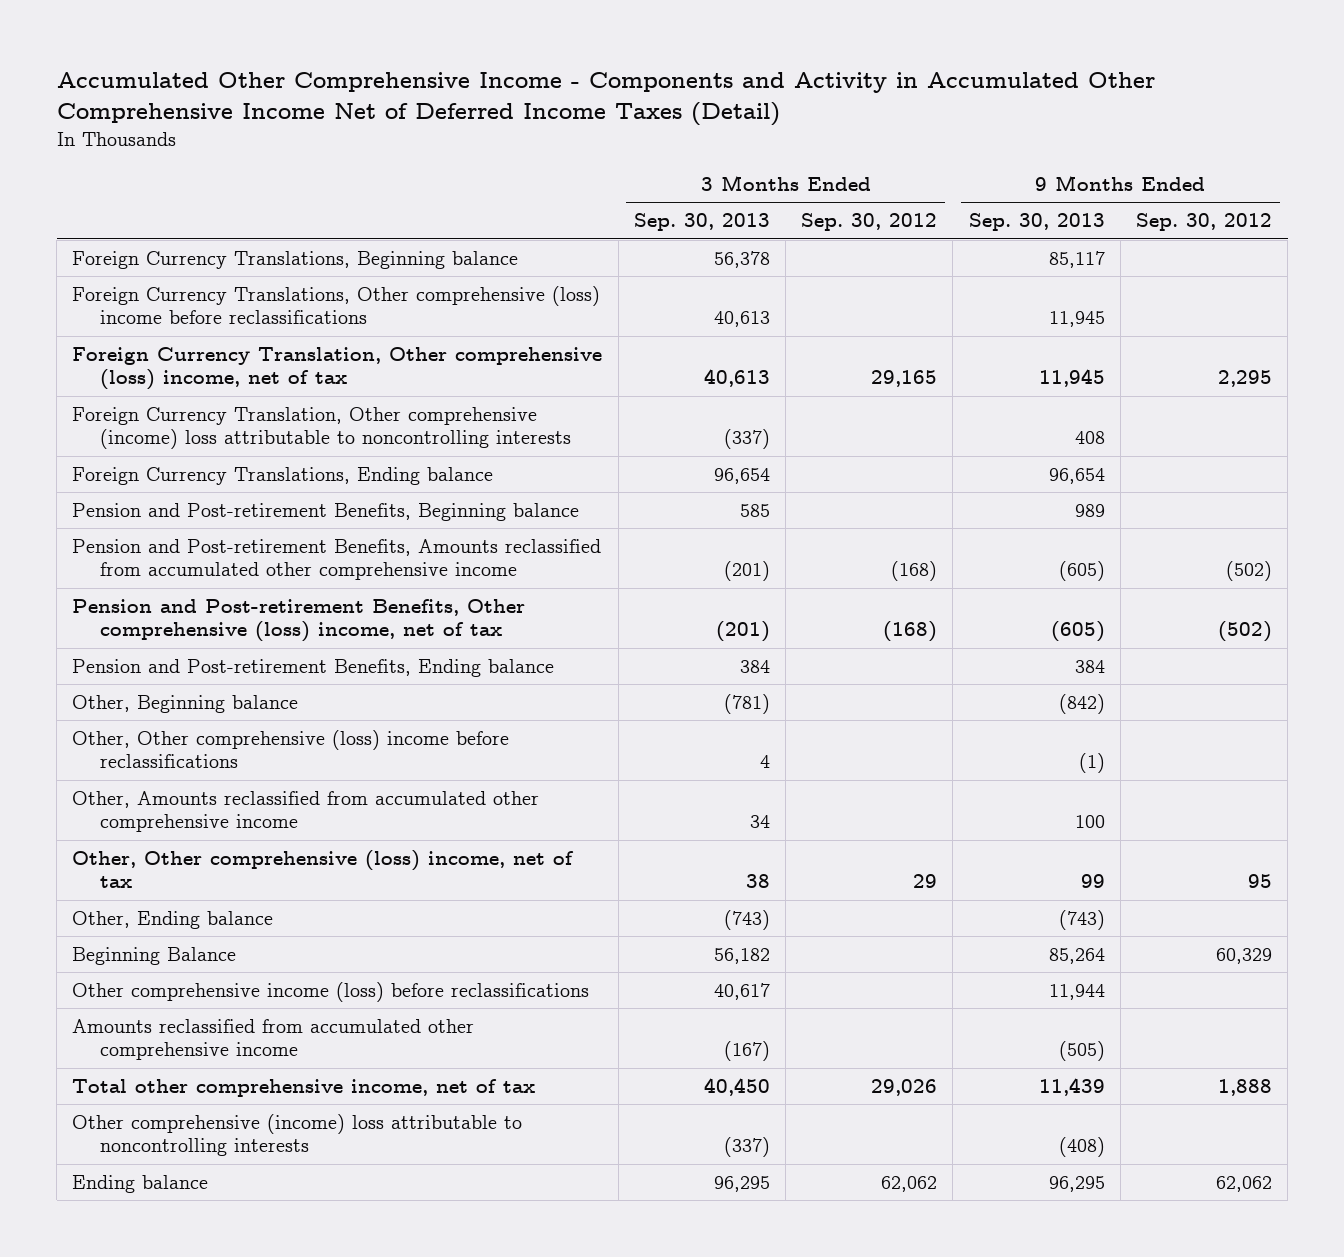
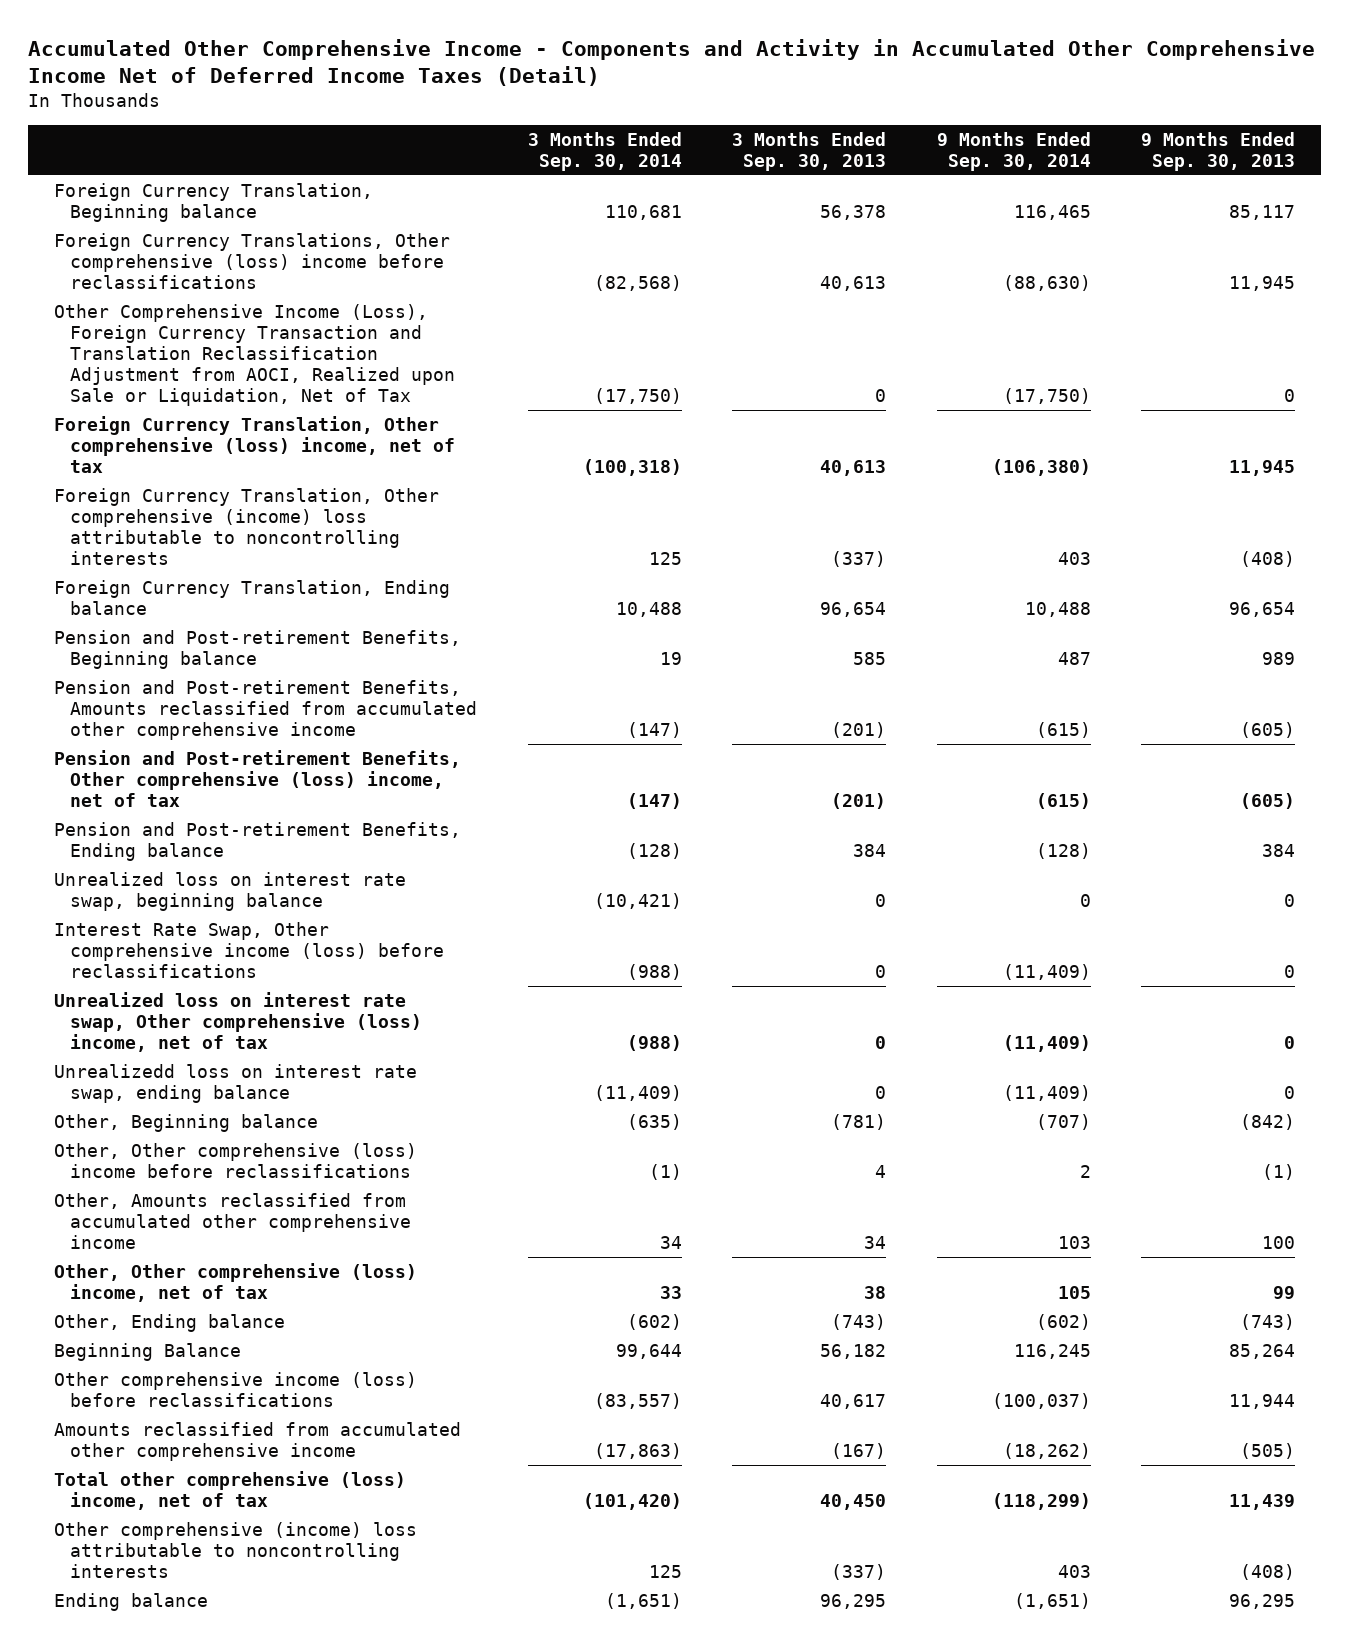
- | 3 Months Ended Sep. 30, 2013 | 3 Months Ended Sep. 30, 2012 | 9 Months Ended Sep. 30, 2013 | 9 Months Ended Sep. 30, 2012
+ | 3 Months Ended Sep. 30, 2014 | 3 Months Ended Sep. 30, 2013 | 9 Months Ended Sep. 30, 2014 | 9 Months Ended Sep. 30, 2013
- Foreign Currency Translations, Beginning balance | 56,378 | | 85,117 |
+ Foreign Currency Translation, Beginning balance | 110,681 | 56,378 | 116,465 | 85,117
+ Other Comprehensive Income (Loss), Foreign Currency Transaction and Translation Reclassification Adjustment from AOCI, Realized upon Sale or Liquidation, Net of Tax | (17,750) | 0 | (17,750) | 0
- Foreign Currency Translation, Other comprehensive (income) loss attributable to noncontrolling interests | (337) | | 408 |
- Foreign Currency Translations, Ending balance | 96,654 | | 96,654 |
+ Foreign Currency Translation, Other comprehensive (income) loss attributable to noncontrolling interests | 125 | (337) | 403 | (408)
+ Foreign Currency Translation, Ending balance | 10,488 | 96,654 | 10,488 | 96,654
+ Unrealized loss on interest rate swap, beginning balance | (10,421) | 0 | 0 | 0
+ Interest Rate Swap, Other comprehensive income (loss) before reclassifications | (988) | 0 | (11,409) | 0
+ Unrealized loss on interest rate swap, Other comprehensive (loss) income, net of tax | (988) | 0 | (11,409) | 0
+ Unrealizedd loss on interest rate swap, ending balance | (11,409) | 0 | (11,409) | 0
- Total other comprehensive income, net of tax | 40,450 | 29,026 | 11,439 | 1,888
+ Total other comprehensive (loss) income, net of tax | (101,420) | 40,450 | (118,299) | 11,439

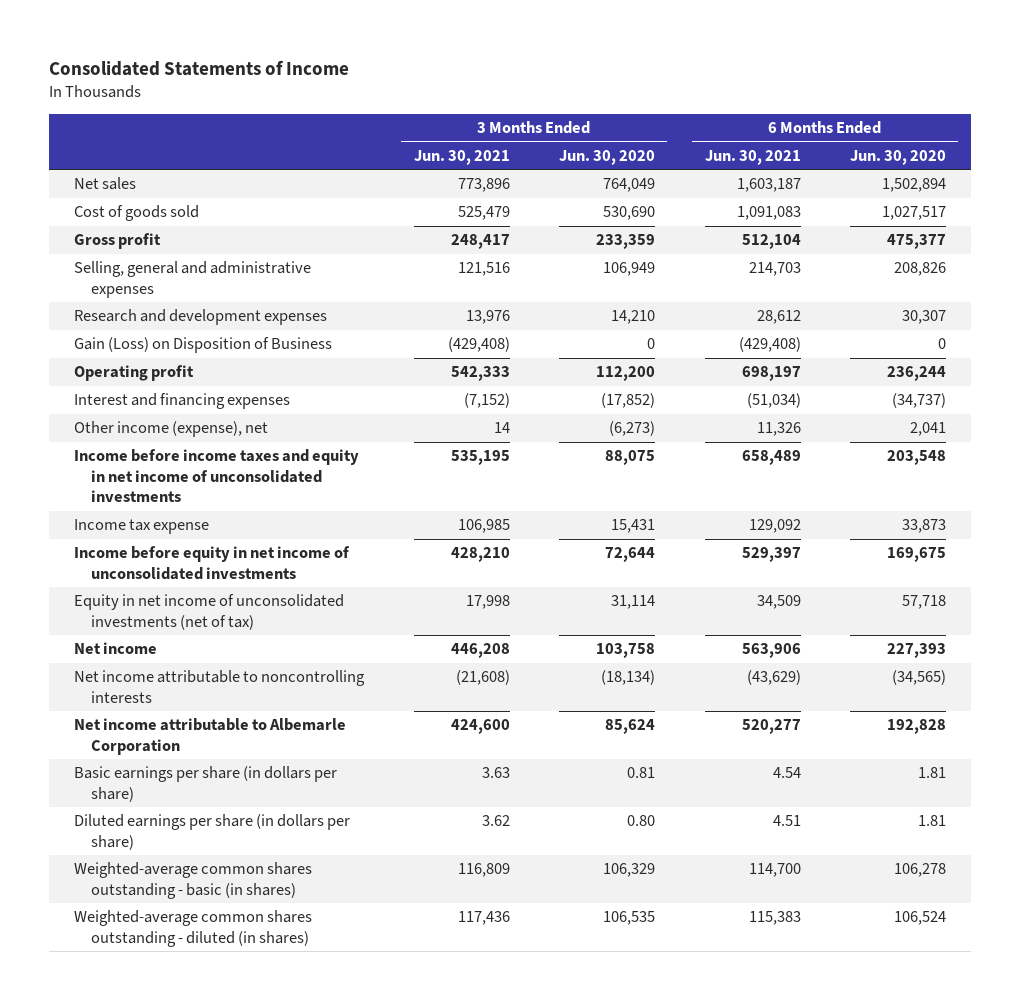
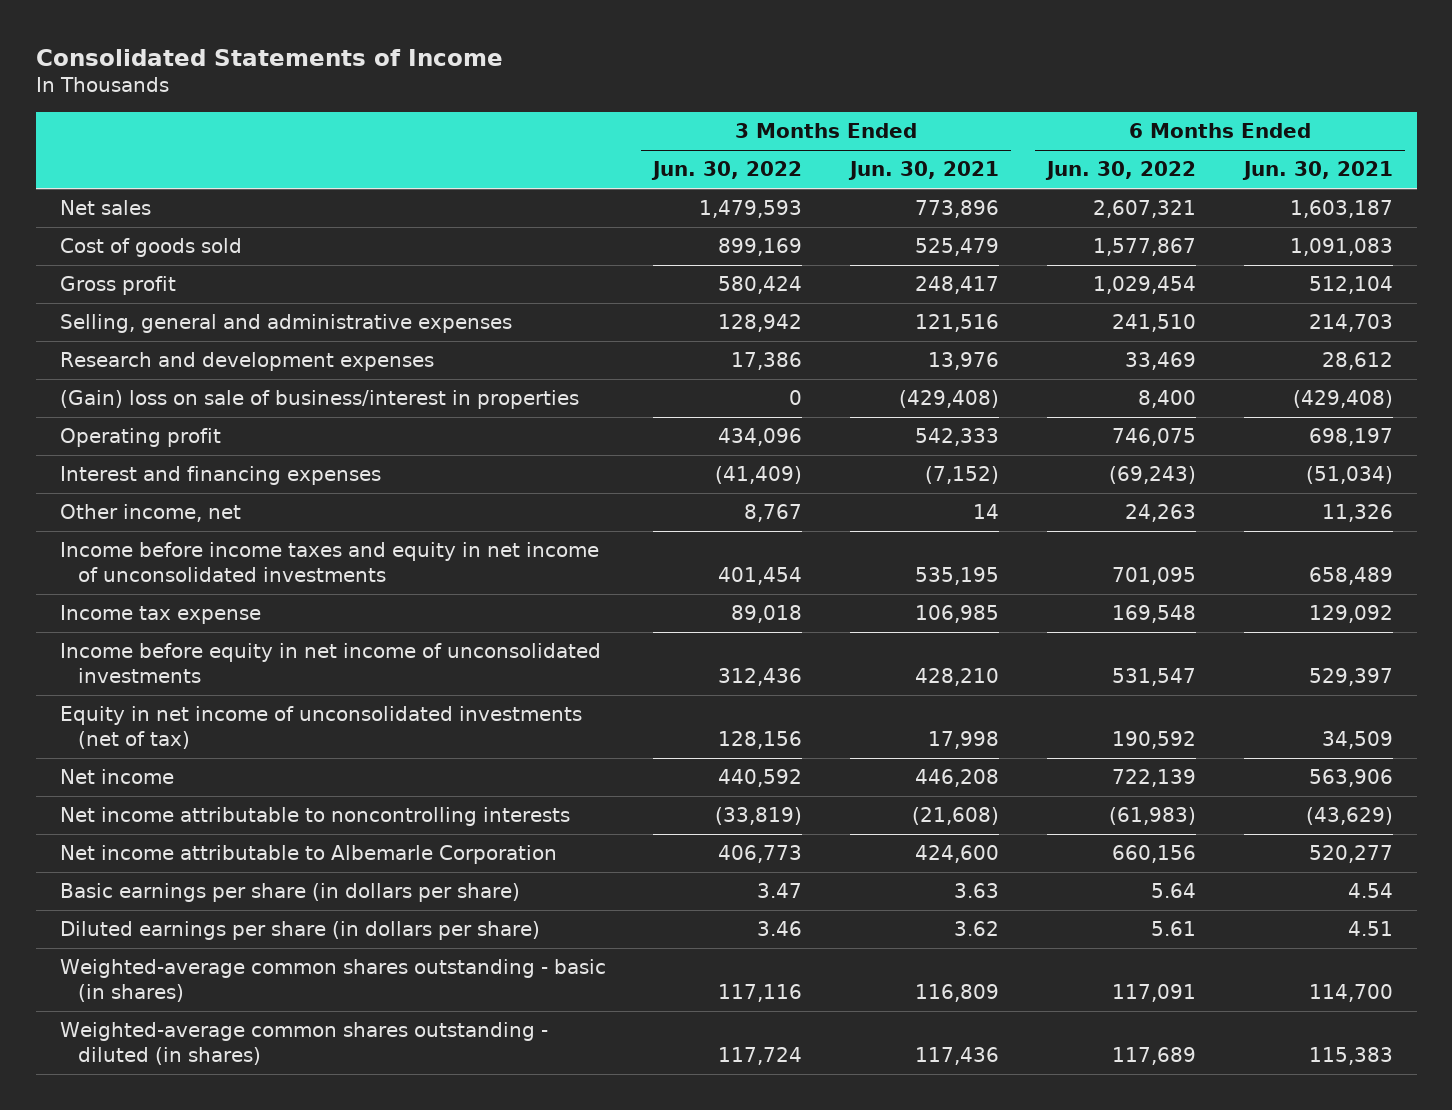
- | 3 Months Ended Jun. 30, 2021 | 3 Months Ended Jun. 30, 2020 | 6 Months Ended Jun. 30, 2021 | 6 Months Ended Jun. 30, 2020
+ | 3 Months Ended Jun. 30, 2022 | 3 Months Ended Jun. 30, 2021 | 6 Months Ended Jun. 30, 2022 | 6 Months Ended Jun. 30, 2021
- Gain (Loss) on Disposition of Business | (429,408) | 0 | (429,408) | 0
+ (Gain) loss on sale of business/interest in properties | 0 | (429,408) | 8,400 | (429,408)
- Other income (expense), net | 14 | (6,273) | 11,326 | 2,041
+ Other income, net | 8,767 | 14 | 24,263 | 11,326

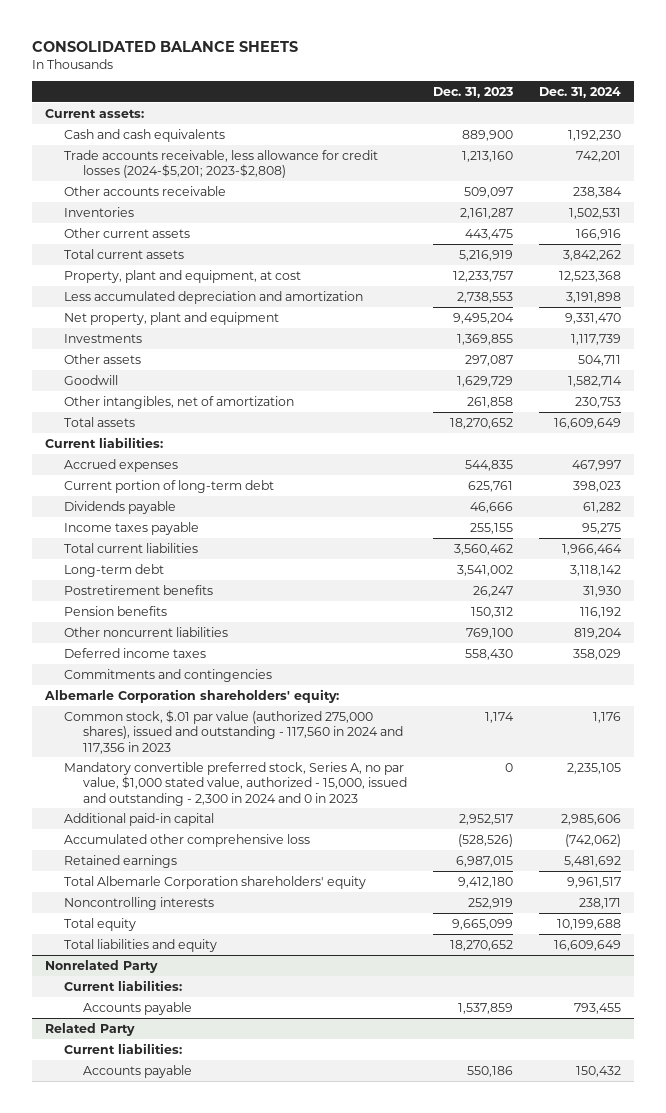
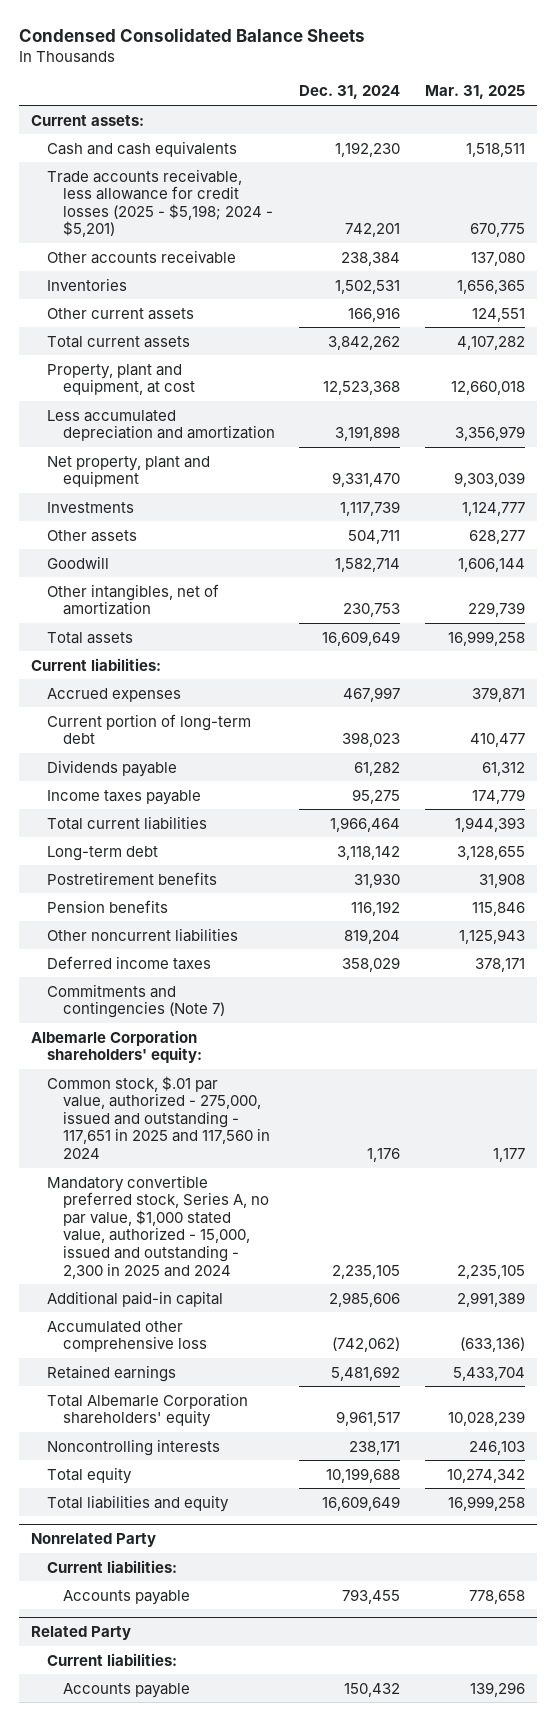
- CONSOLIDATED BALANCE SHEETS
+ Condensed Consolidated Balance Sheets
- | Dec. 31, 2023 | Dec. 31, 2024
+ | Dec. 31, 2024 | Mar. 31, 2025
- Trade accounts receivable, less allowance for credit losses (2024-$5,201; 2023-$2,808) | 1,213,160 | 742,201
+ Trade accounts receivable, less allowance for credit losses (2025 - $5,198; 2024 - $5,201) | 742,201 | 670,775
- Commitments and contingencies
+ Commitments and contingencies (Note 7)
- Common stock, $.01 par value (authorized 275,000 shares), issued and outstanding - 117,560 in 2024 and 117,356 in 2023 | 1,174 | 1,176
- Mandatory convertible preferred stock, Series A, no par value, $1,000 stated value, authorized - 15,000, issued and outstanding - 2,300 in 2024 and 0 in 2023 | 0 | 2,235,105
+ Common stock, $.01 par value, authorized - 275,000, issued and outstanding - 117,651 in 2025 and 117,560 in 2024 | 1,176 | 1,177
+ Mandatory convertible preferred stock, Series A, no par value, $1,000 stated value, authorized - 15,000, issued and outstanding - 2,300 in 2025 and 2024 | 2,235,105 | 2,235,105

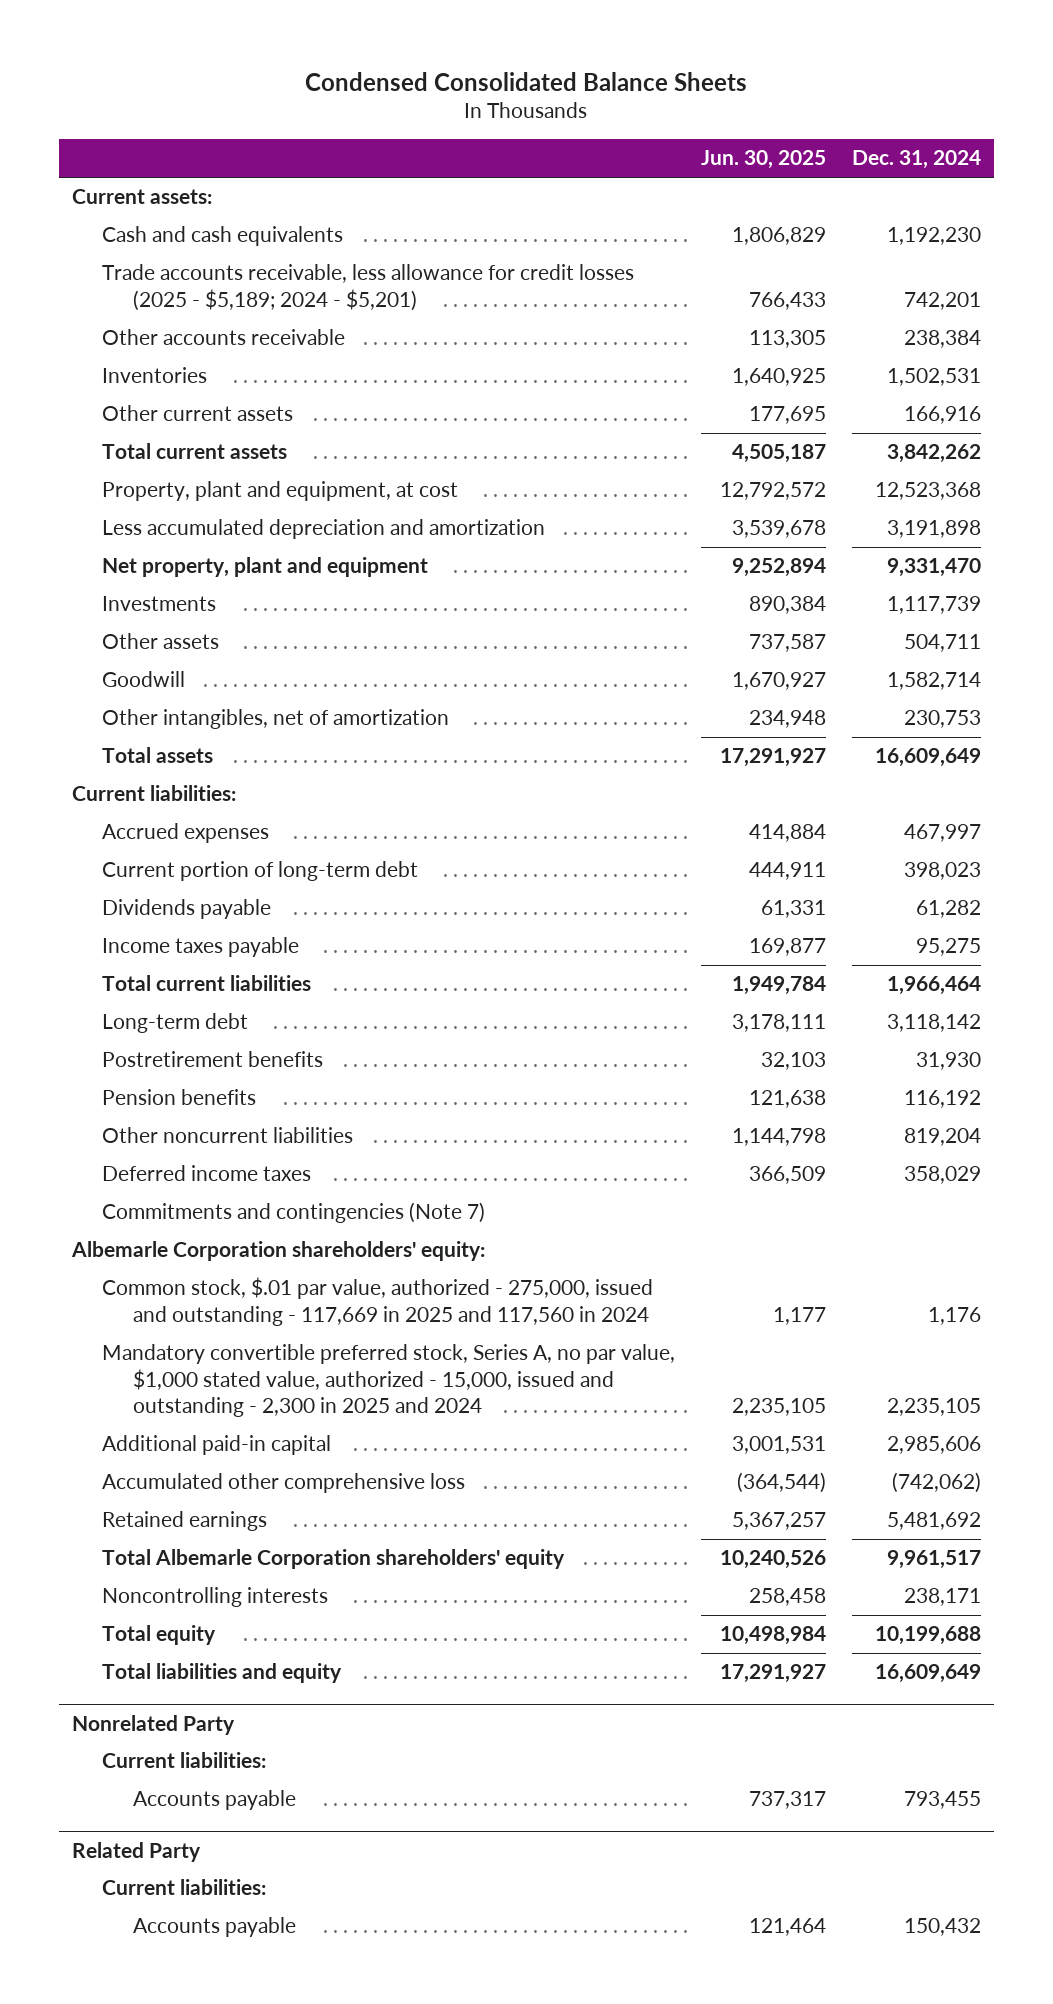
- | Dec. 31, 2024 | Mar. 31, 2025
+ | Jun. 30, 2025 | Dec. 31, 2024
- Trade accounts receivable, less allowance for credit losses (2025 - $5,198; 2024 - $5,201) | 742,201 | 670,775
+ Trade accounts receivable, less allowance for credit losses (2025 - $5,189; 2024 - $5,201) | 766,433 | 742,201
- Common stock, $.01 par value, authorized - 275,000, issued and outstanding - 117,651 in 2025 and 117,560 in 2024 | 1,176 | 1,177
+ Common stock, $.01 par value, authorized - 275,000, issued and outstanding - 117,669 in 2025 and 117,560 in 2024 | 1,177 | 1,176

